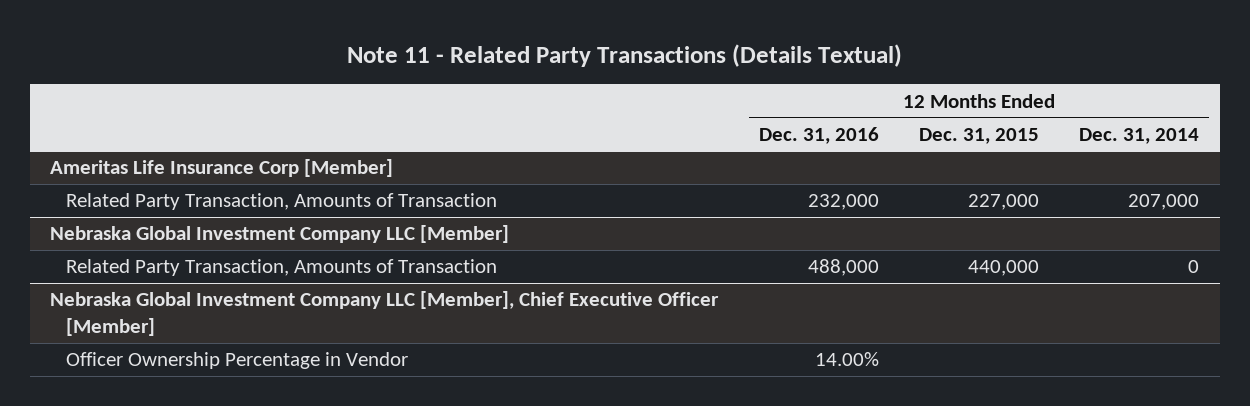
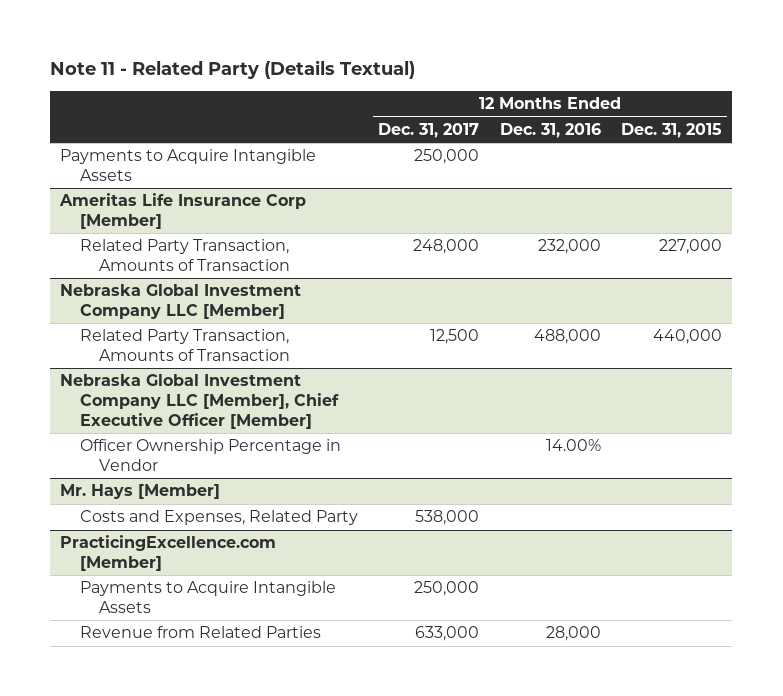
- Note 11 - Related Party Transactions (Details Textual)
+ Note 11 - Related Party (Details Textual)
- | 12 Months Ended Dec. 31, 2016 | 12 Months Ended Dec. 31, 2015 | 12 Months Ended Dec. 31, 2014
+ | 12 Months Ended Dec. 31, 2017 | 12 Months Ended Dec. 31, 2016 | 12 Months Ended Dec. 31, 2015
+ Payments to Acquire Intangible Assets | 250,000 | |
+ Mr. Hays [Member]
+ Costs and Expenses, Related Party | 538,000 | |
+ PracticingExcellence.com [Member]
+ Payments to Acquire Intangible Assets | 250,000 | |
+ Revenue from Related Parties | 633,000 | 28,000 |

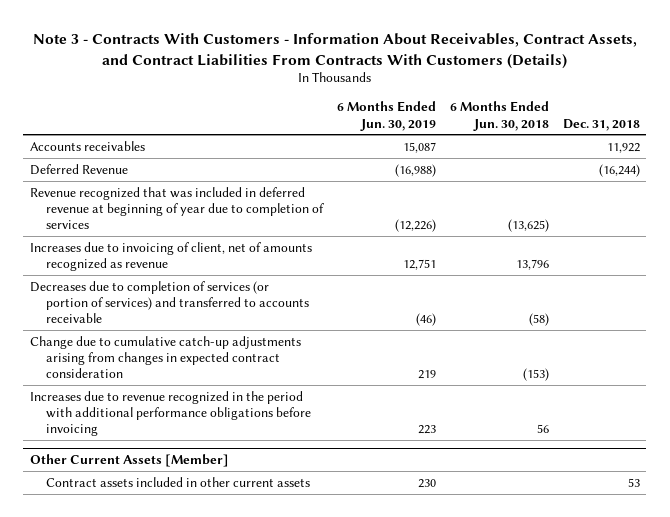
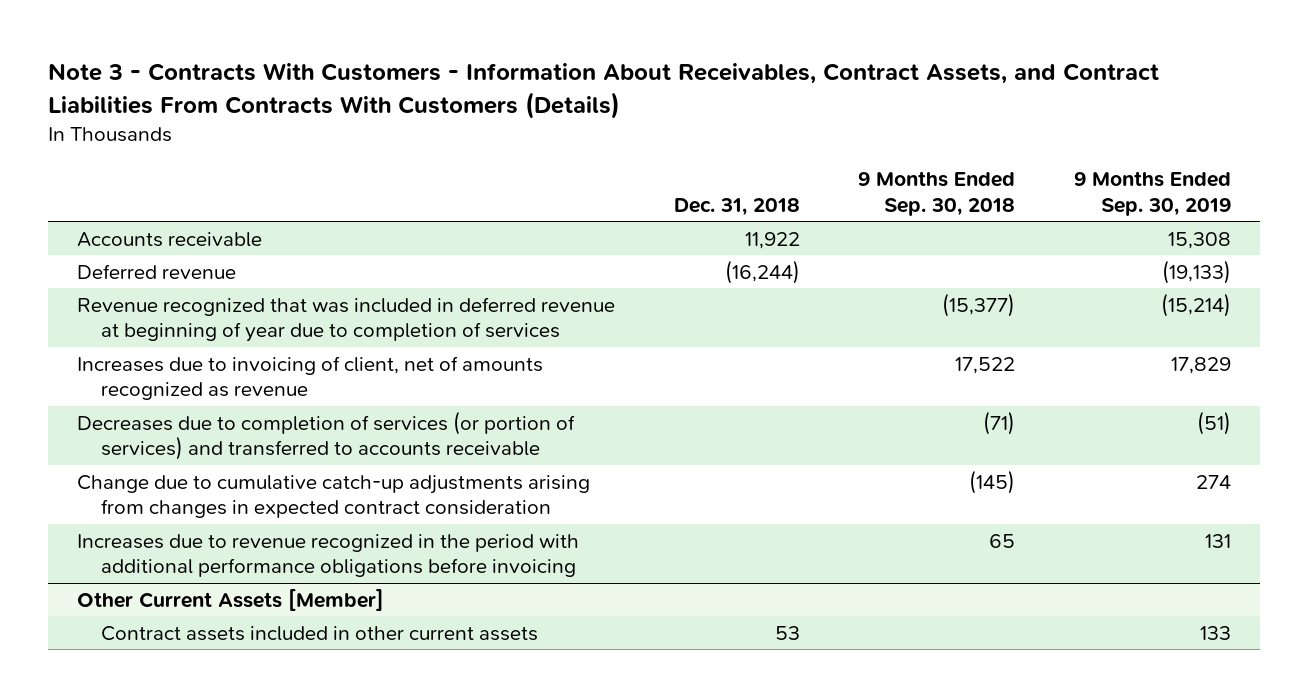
- | 6 Months Ended Jun. 30, 2019 | 6 Months Ended Jun. 30, 2018 | Dec. 31, 2018
+ | Dec. 31, 2018 | 9 Months Ended Sep. 30, 2018 | 9 Months Ended Sep. 30, 2019
- Accounts receivables | 15,087 | | 11,922
- Deferred Revenue | (16,988) | | (16,244)
+ Accounts receivable | 11,922 | | 15,308
+ Deferred revenue | (16,244) | | (19,133)

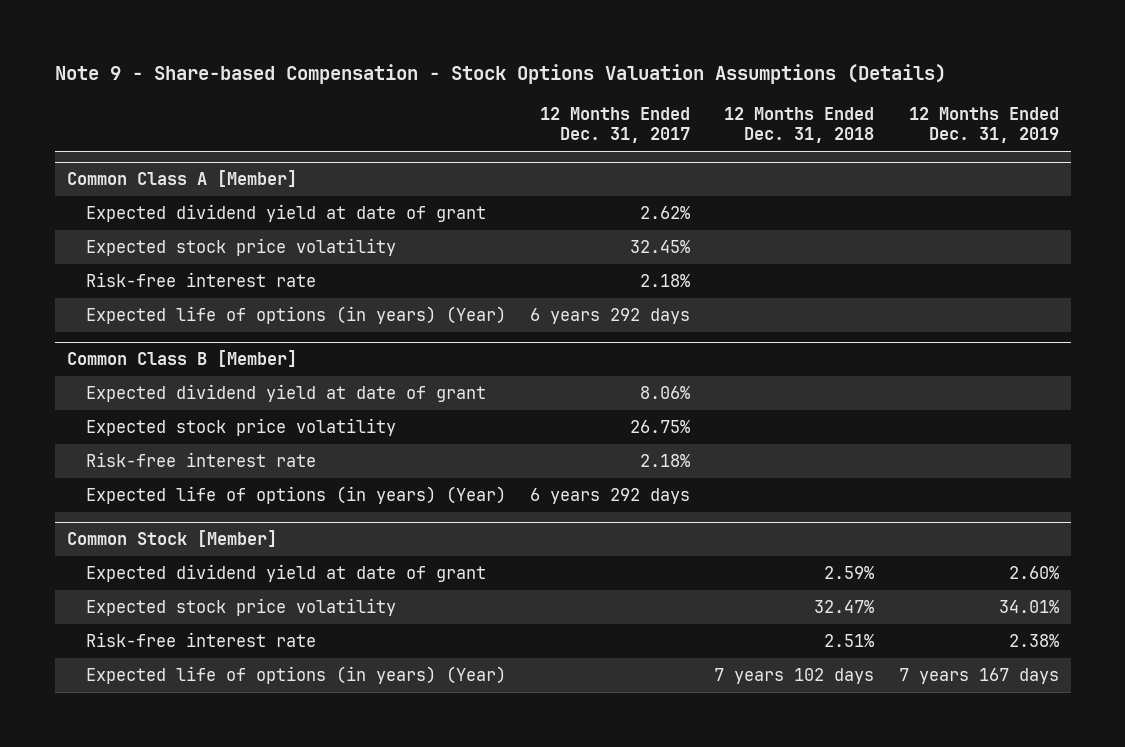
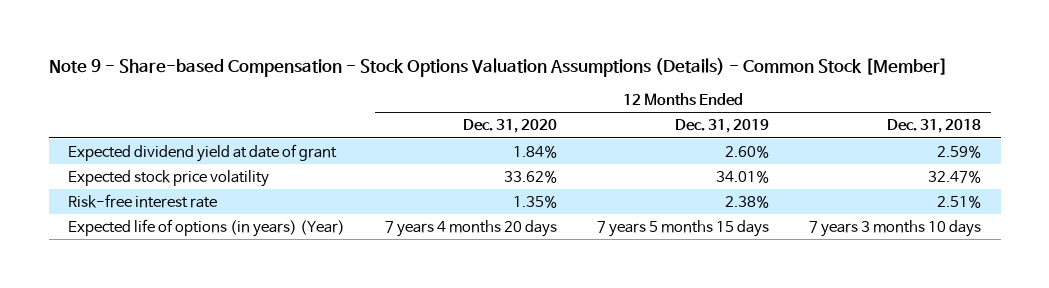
- Note 9 - Share-based Compensation - Stock Options Valuation Assumptions (Details)
+ Note 9 - Share-based Compensation - Stock Options Valuation Assumptions (Details) - Common Stock [Member]
- | 12 Months Ended Dec. 31, 2017 | 12 Months Ended Dec. 31, 2018 | 12 Months Ended Dec. 31, 2019
+ | 12 Months Ended Dec. 31, 2020 | 12 Months Ended Dec. 31, 2019 | 12 Months Ended Dec. 31, 2018
- Common Class A [Member]
- Expected dividend yield at date of grant | 2.62% | |
- Expected stock price volatility | 32.45% | |
- Risk-free interest rate | 2.18% | |
- Expected life of options (in years) (Year) | 6 years 292 days | |
- Common Class B [Member]
- Expected dividend yield at date of grant | 8.06% | |
- Expected stock price volatility | 26.75% | |
- Risk-free interest rate | 2.18% | |
- Expected life of options (in years) (Year) | 6 years 292 days | |
- Common Stock [Member]
- Expected life of options (in years) (Year) | | 7 years 102 days | 7 years 167 days
+ Expected life of options (in years) (Year) | 7 years 4 months 20 days | 7 years 5 months 15 days | 7 years 3 months 10 days

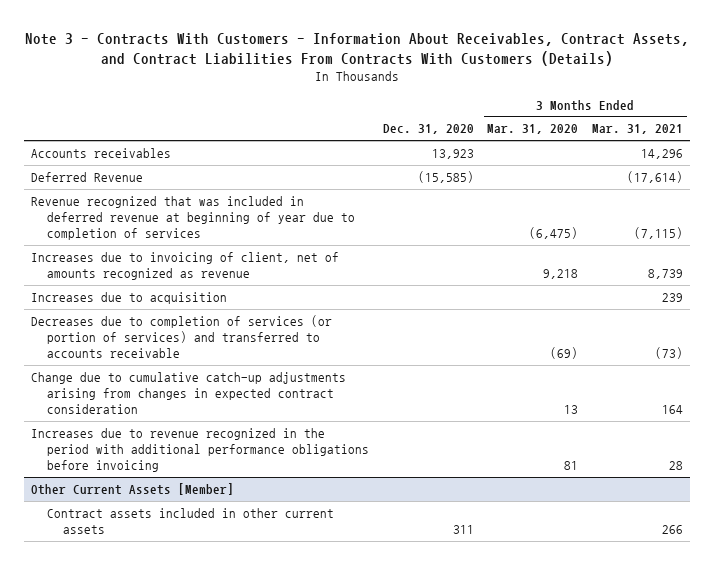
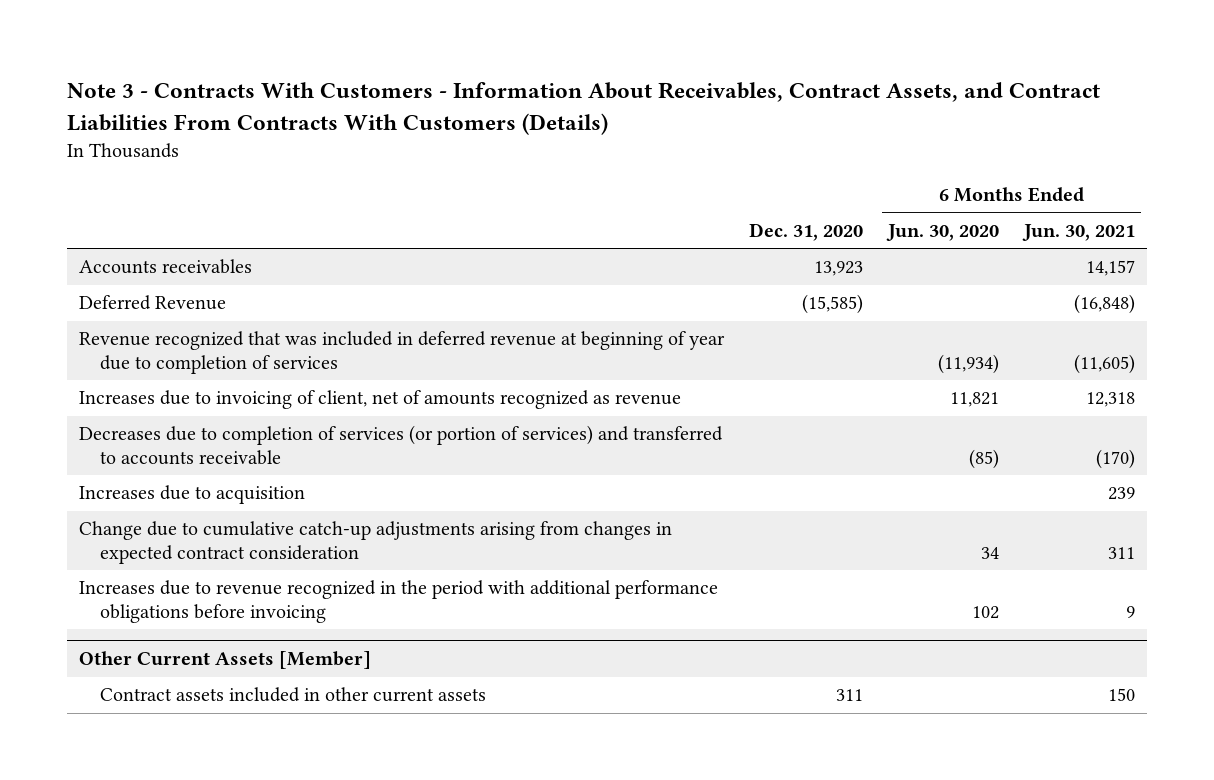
- | Dec. 31, 2020 | 3 Months Ended Mar. 31, 2020 | 3 Months Ended Mar. 31, 2021
+ | Dec. 31, 2020 | 6 Months Ended Jun. 30, 2020 | 6 Months Ended Jun. 30, 2021
moved down: Increases due to acquisition | | | 239

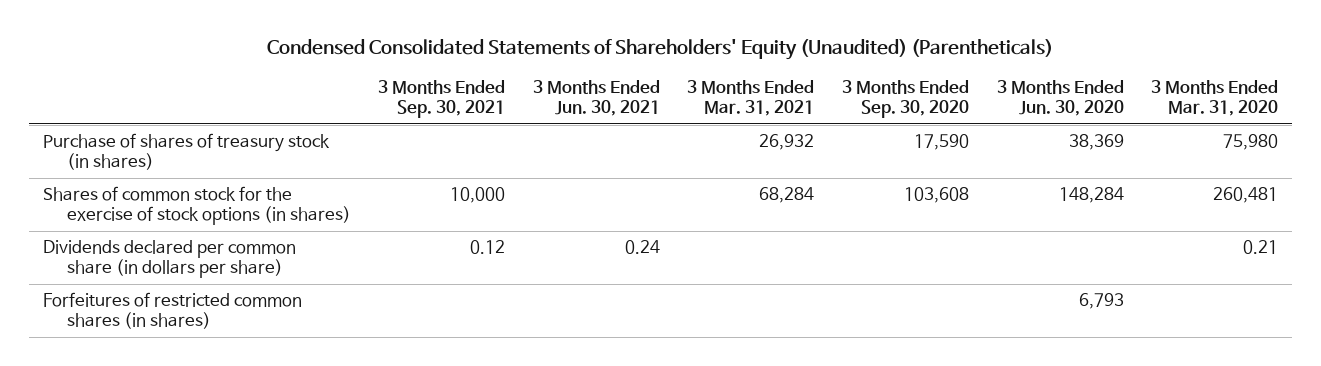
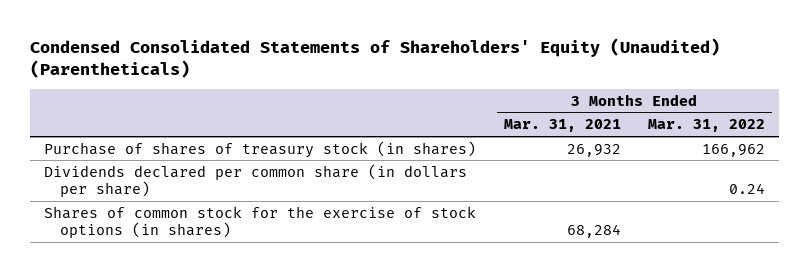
- | 3 Months Ended Sep. 30, 2021 | 3 Months Ended Jun. 30, 2021 | 3 Months Ended Mar. 31, 2021 | 3 Months Ended Sep. 30, 2020 | 3 Months Ended Jun. 30, 2020 | 3 Months Ended Mar. 31, 2020
+ | 3 Months Ended Mar. 31, 2021 | 3 Months Ended Mar. 31, 2022
- Forfeitures of restricted common shares (in shares) | | | | | 6,793 |
moved down: Shares of common stock for the exercise of stock options (in shares) | 68,284 |

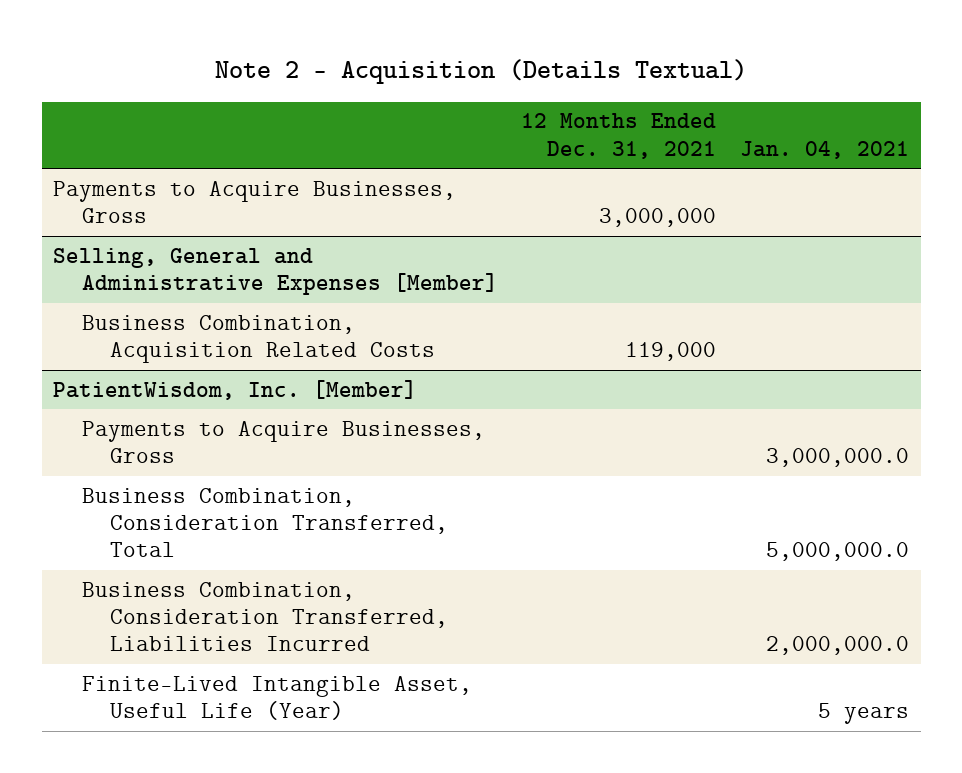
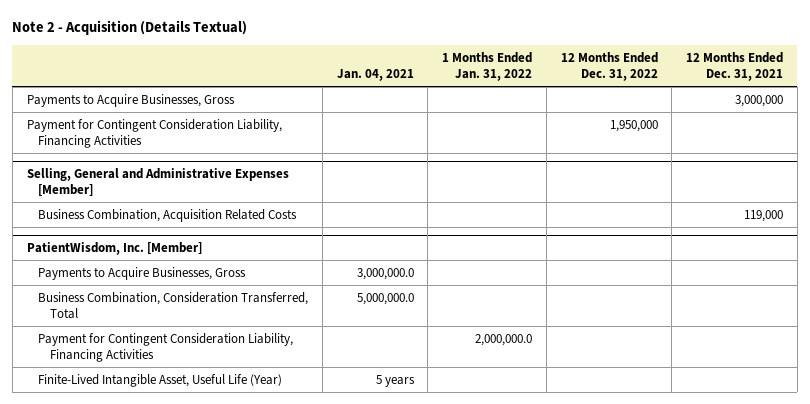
- | 12 Months Ended Dec. 31, 2021 | Jan. 04, 2021
+ | Jan. 04, 2021 | 1 Months Ended Jan. 31, 2022 | 12 Months Ended Dec. 31, 2022 | 12 Months Ended Dec. 31, 2021
+ Payment for Contingent Consideration Liability, Financing Activities | | | 1,950,000 |
@ PatientWisdom, Inc. [Member]
- Business Combination, Consideration Transferred, Liabilities Incurred | | 2,000,000.0
+ Payment for Contingent Consideration Liability, Financing Activities | | 2,000,000.0 | |

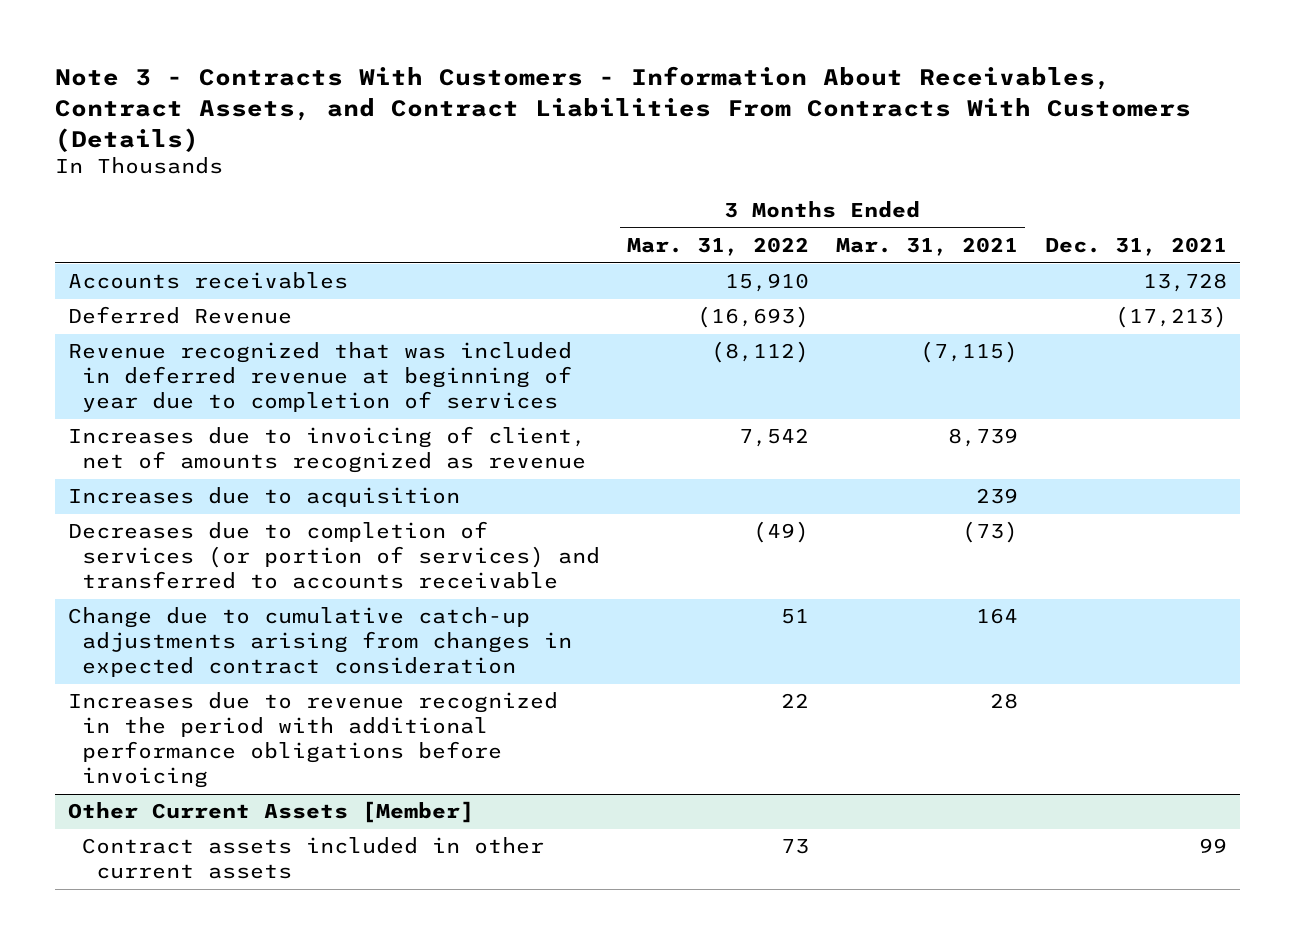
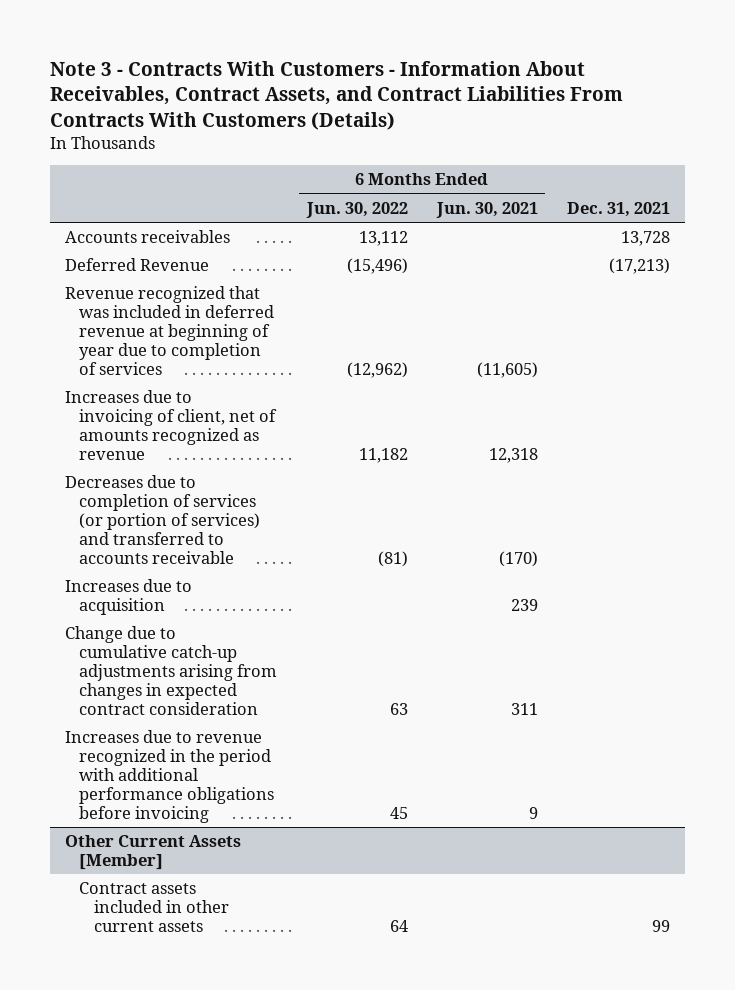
- | 3 Months Ended Mar. 31, 2022 | 3 Months Ended Mar. 31, 2021 | Dec. 31, 2021
+ | 6 Months Ended Jun. 30, 2022 | 6 Months Ended Jun. 30, 2021 | Dec. 31, 2021
moved down: Increases due to acquisition | | 239 |

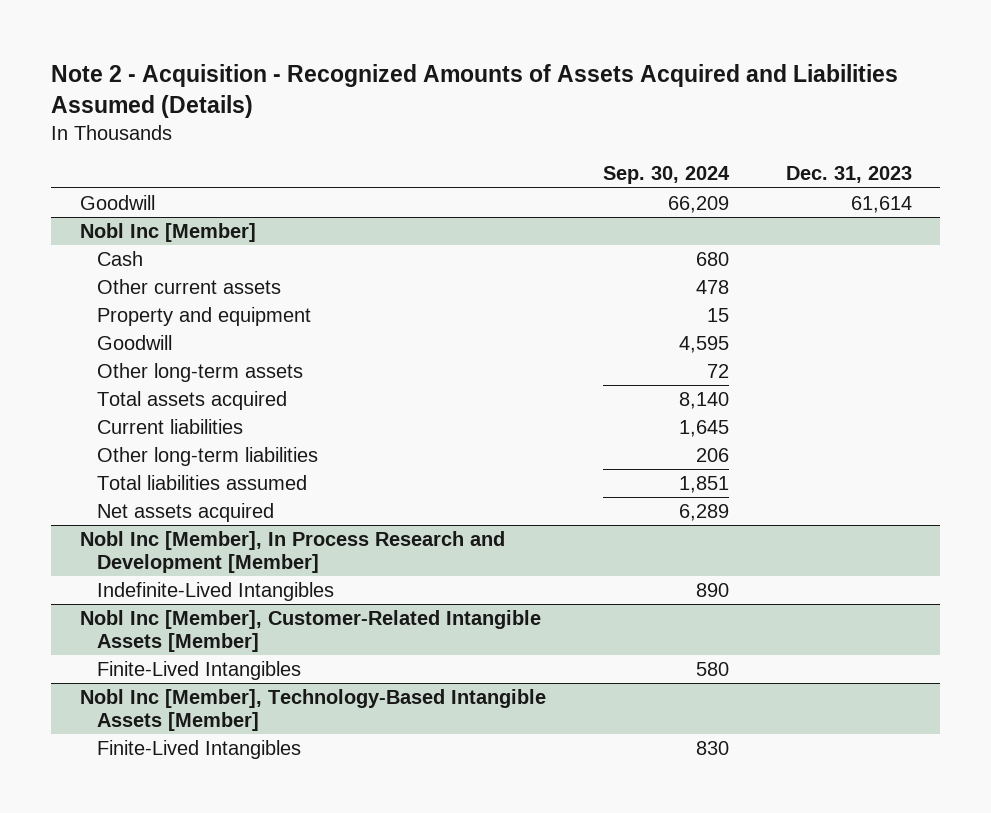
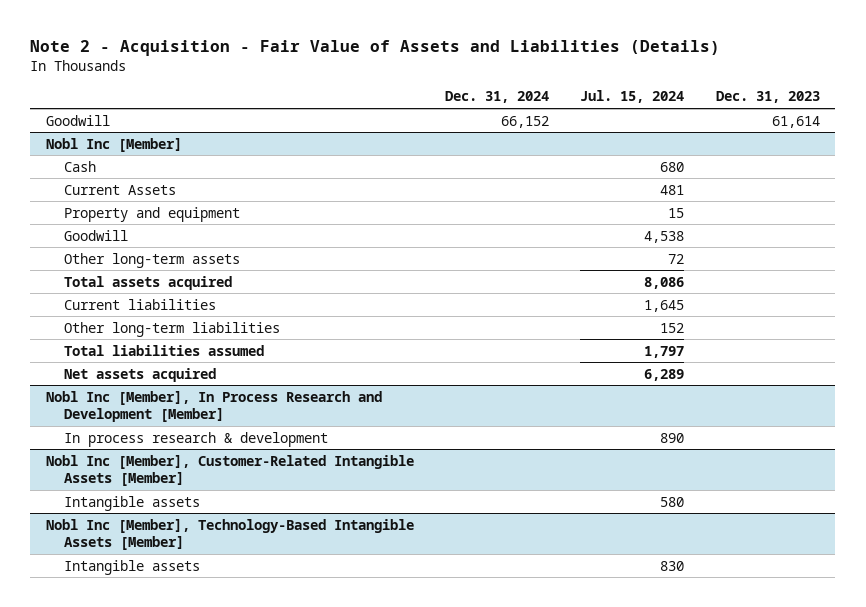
- Note 2 - Acquisition - Recognized Amounts of Assets Acquired and Liabilities Assumed (Details)
+ Note 2 - Acquisition - Fair Value of Assets and Liabilities (Details)
- | Sep. 30, 2024 | Dec. 31, 2023
+ | Dec. 31, 2024 | Jul. 15, 2024 | Dec. 31, 2023
@ Nobl Inc [Member]
- Other current assets | 478 |
+ Current Assets | | 481 |
@ Nobl Inc [Member], In Process Research and Development [Member]
- Indefinite-Lived Intangibles | 890 |
+ In process research & development | | 890 |
@ Nobl Inc [Member], Customer-Related Intangible Assets [Member]
- Finite-Lived Intangibles | 580 |
+ Intangible assets | | 580 |
@ Nobl Inc [Member], Technology-Based Intangible Assets [Member]
- Finite-Lived Intangibles | 830 |
+ Intangible assets | | 830 |

